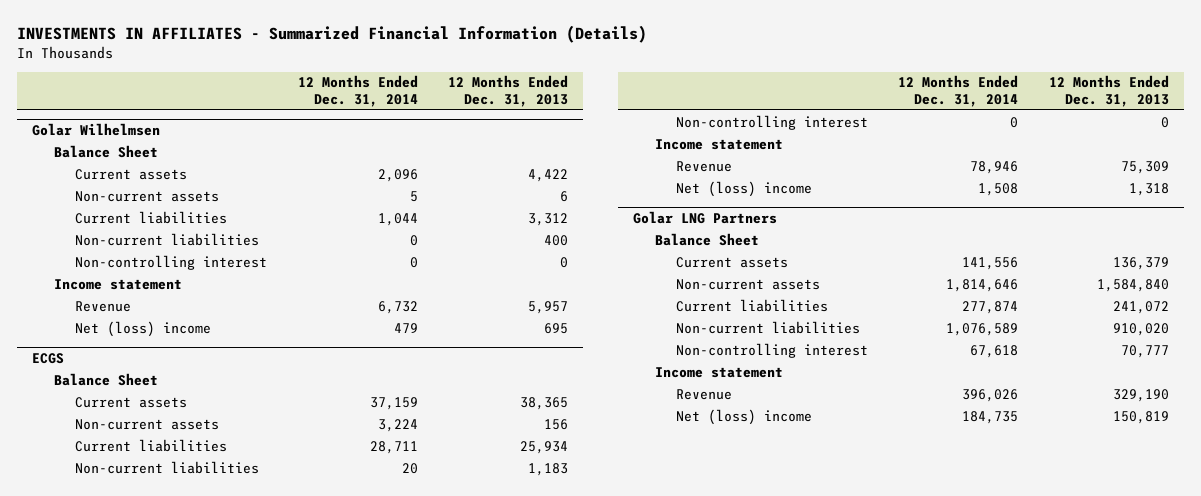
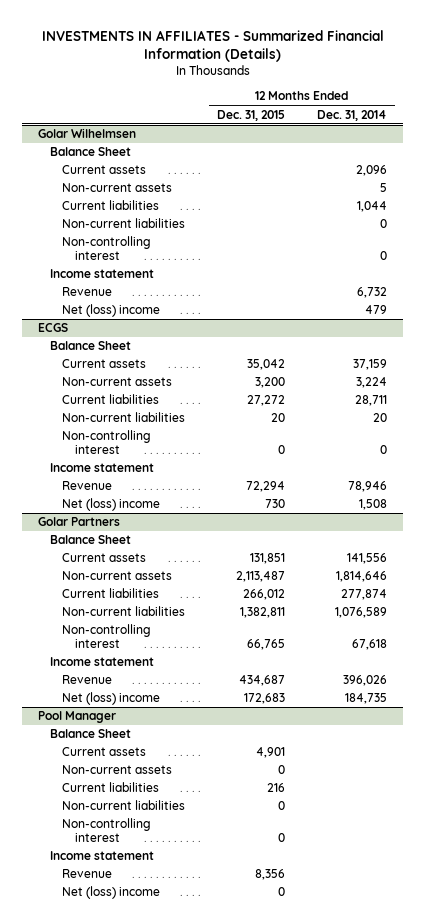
- | 12 Months Ended Dec. 31, 2014 | 12 Months Ended Dec. 31, 2013
+ | 12 Months Ended Dec. 31, 2015 | 12 Months Ended Dec. 31, 2014
- Golar LNG Partners
+ Golar Partners
+ Pool Manager
+ Balance Sheet
+ Current assets | 4,901 |
+ Non-current assets | 0 |
+ Current liabilities | 216 |
+ Non-current liabilities | 0 |
+ Non-controlling interest | 0 |
+ Income statement
+ Revenue | 8,356 |
+ Net (loss) income | 0 |

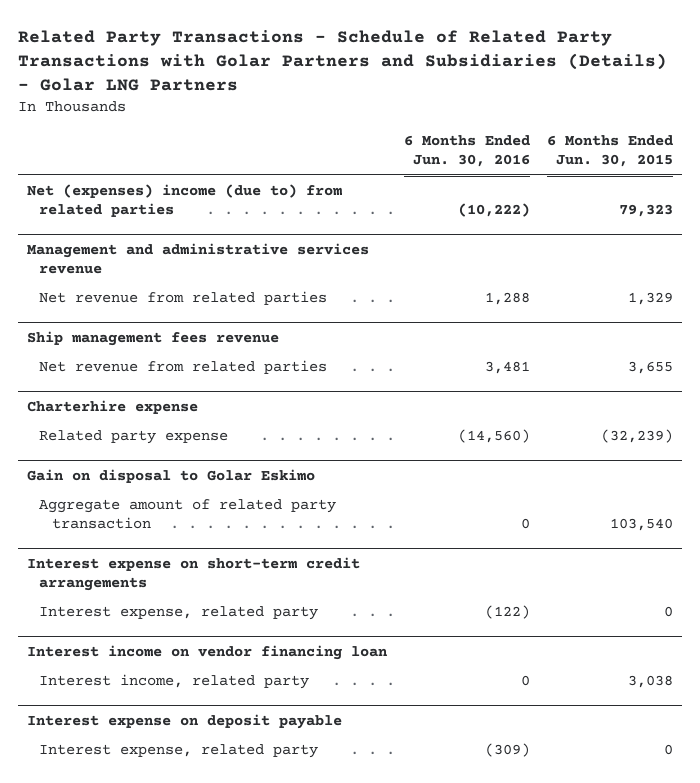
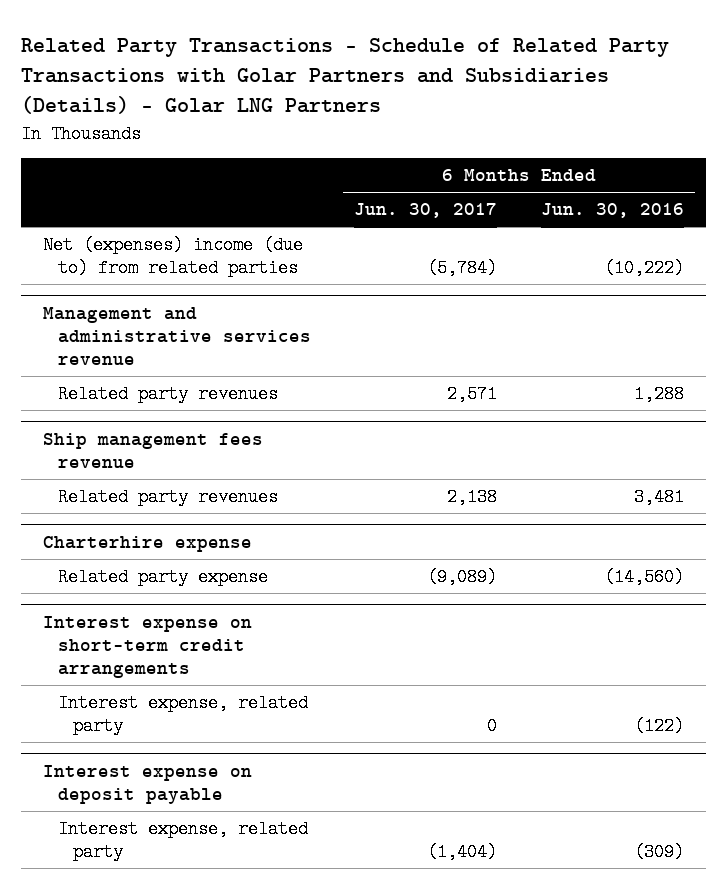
- | 6 Months Ended Jun. 30, 2016 | 6 Months Ended Jun. 30, 2015
+ | 6 Months Ended Jun. 30, 2017 | 6 Months Ended Jun. 30, 2016
@ Management and administrative services revenue
- Net revenue from related parties | 1,288 | 1,329
+ Related party revenues | 2,571 | 1,288
@ Ship management fees revenue
- Net revenue from related parties | 3,481 | 3,655
+ Related party revenues | 2,138 | 3,481
- Gain on disposal to Golar Eskimo
- Aggregate amount of related party transaction | 0 | 103,540
- Interest income on vendor financing loan
- Interest income, related party | 0 | 3,038

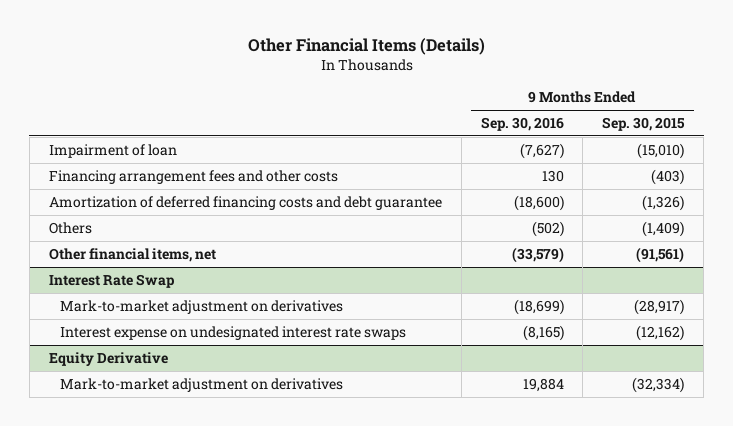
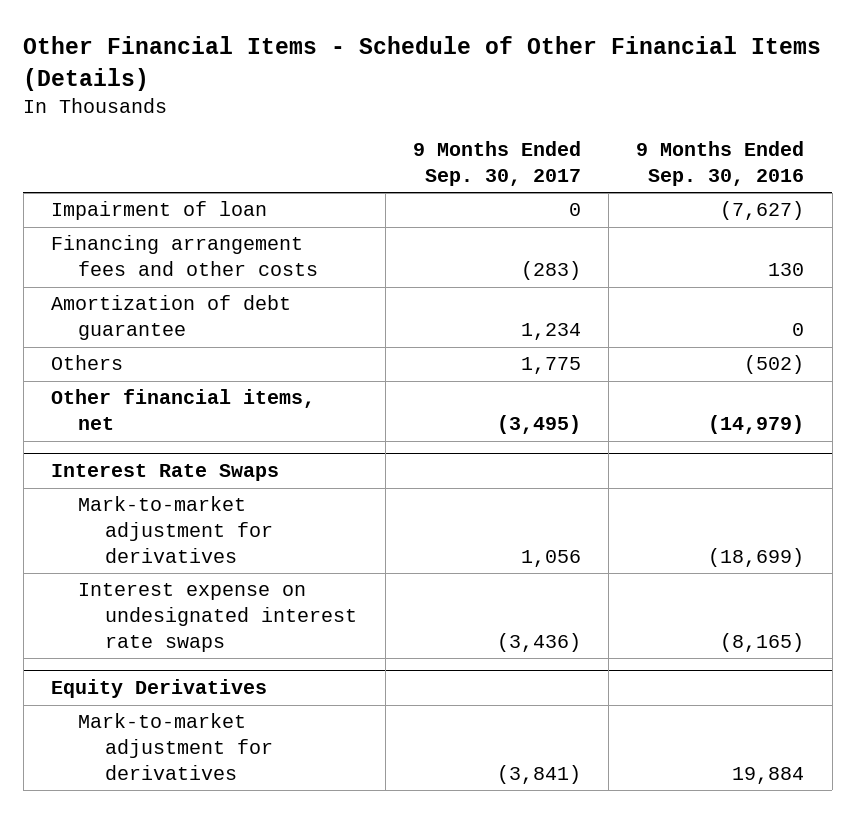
- Other Financial Items (Details)
+ Other Financial Items - Schedule of Other Financial Items (Details)
- | 9 Months Ended Sep. 30, 2016 | 9 Months Ended Sep. 30, 2015
+ | 9 Months Ended Sep. 30, 2017 | 9 Months Ended Sep. 30, 2016
- Amortization of deferred financing costs and debt guarantee | (18,600) | (1,326)
+ Amortization of debt guarantee | 1,234 | 0
- Other financial items, net | (33,579) | (91,561)
- Interest Rate Swap
- Mark-to-market adjustment on derivatives | (18,699) | (28,917)
+ Other financial items, net | (3,495) | (14,979)
+ Interest Rate Swaps
+ Mark-to-market adjustment for derivatives | 1,056 | (18,699)
- Equity Derivative
- Mark-to-market adjustment on derivatives | 19,884 | (32,334)
+ Equity Derivatives
+ Mark-to-market adjustment for derivatives | (3,841) | 19,884

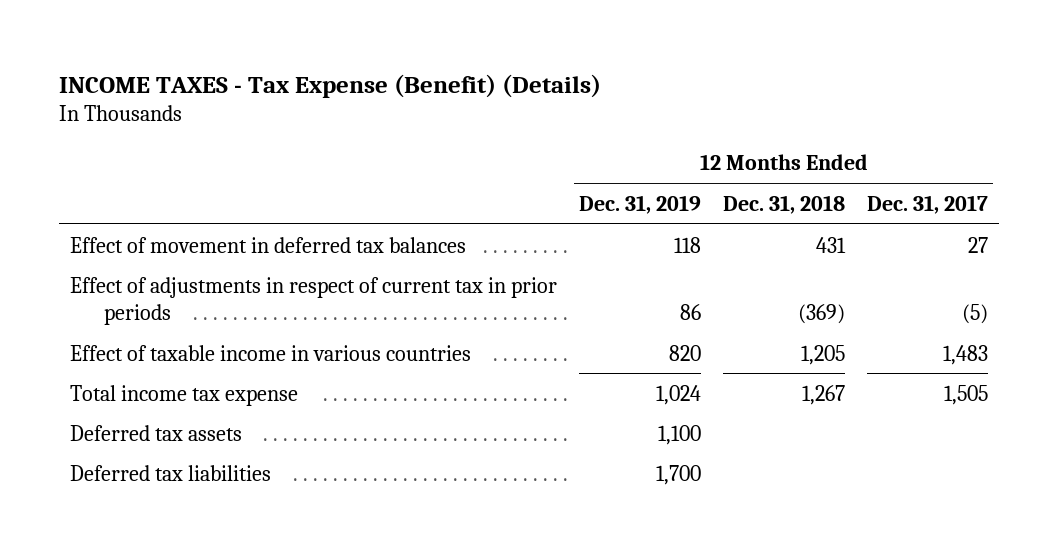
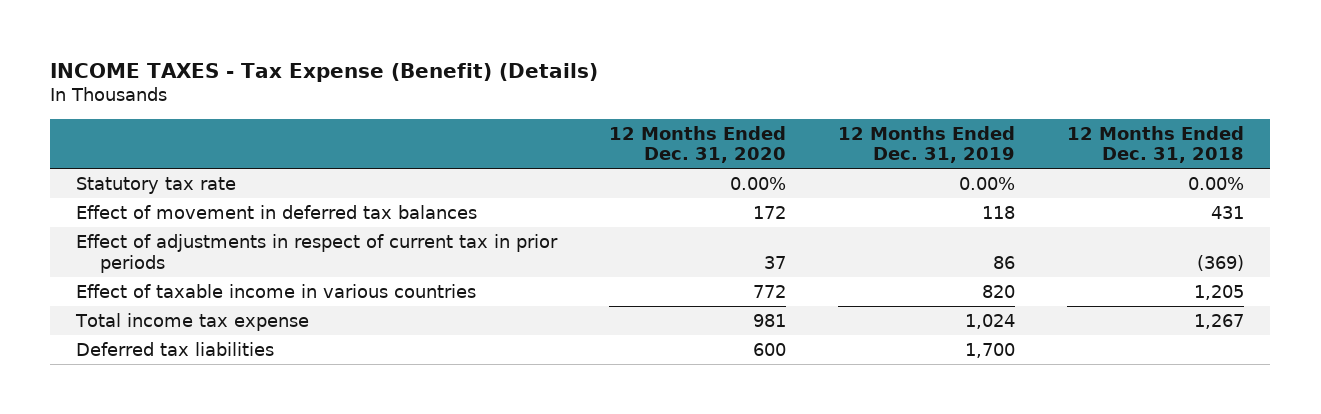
- | 12 Months Ended Dec. 31, 2019 | 12 Months Ended Dec. 31, 2018 | 12 Months Ended Dec. 31, 2017
+ | 12 Months Ended Dec. 31, 2020 | 12 Months Ended Dec. 31, 2019 | 12 Months Ended Dec. 31, 2018
+ Statutory tax rate | 0.00% | 0.00% | 0.00%
- Deferred tax assets | 1,100 | |

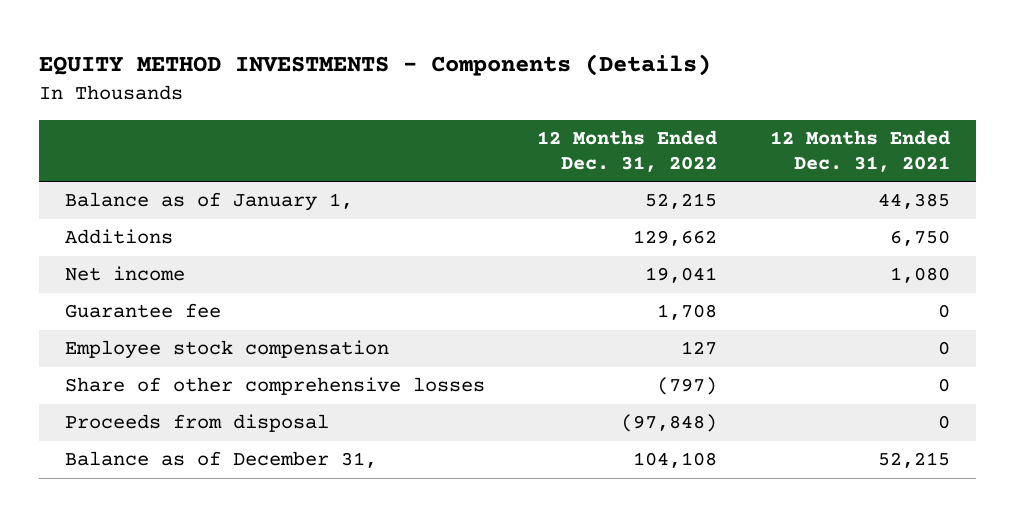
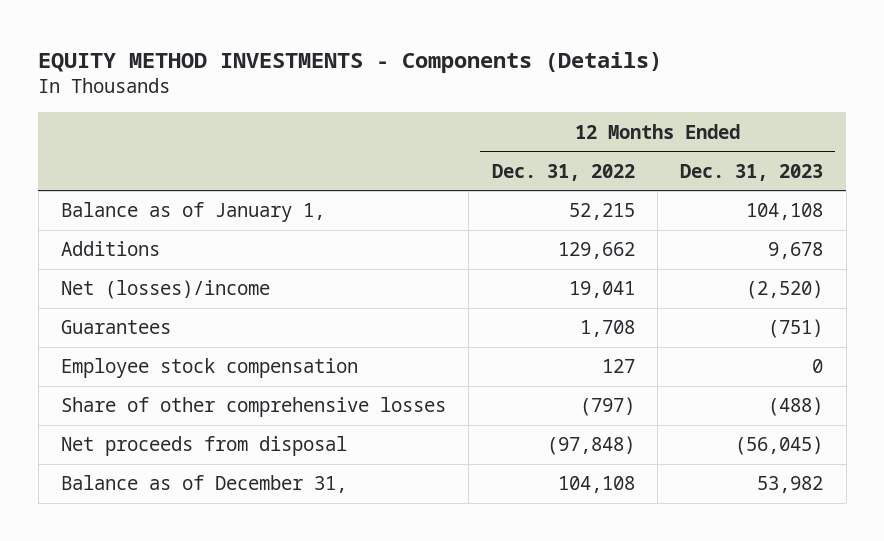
- | 12 Months Ended Dec. 31, 2022 | 12 Months Ended Dec. 31, 2021
+ | 12 Months Ended Dec. 31, 2022 | 12 Months Ended Dec. 31, 2023
- Net income | 19,041 | 1,080
- Guarantee fee | 1,708 | 0
+ Net (losses)/income | 19,041 | (2,520)
+ Guarantees | 1,708 | (751)
- Proceeds from disposal | (97,848) | 0
+ Net proceeds from disposal | (97,848) | (56,045)

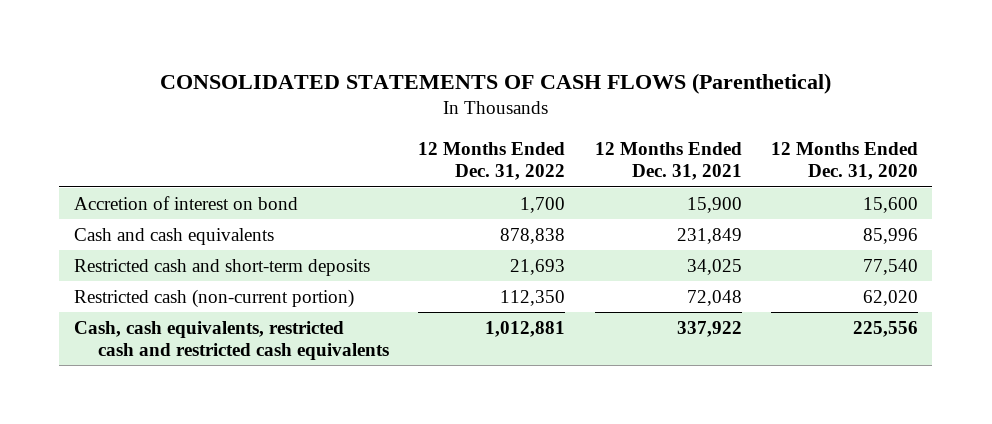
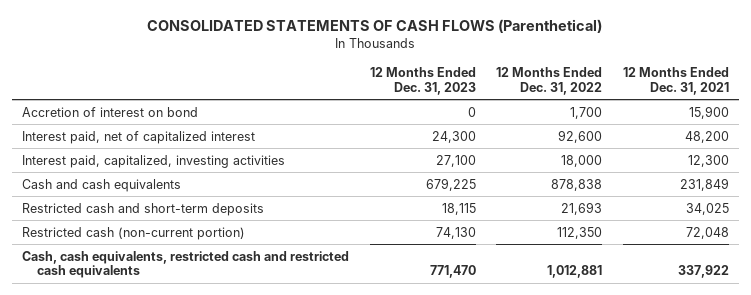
- | 12 Months Ended Dec. 31, 2022 | 12 Months Ended Dec. 31, 2021 | 12 Months Ended Dec. 31, 2020
+ | 12 Months Ended Dec. 31, 2023 | 12 Months Ended Dec. 31, 2022 | 12 Months Ended Dec. 31, 2021
+ Interest paid, net of capitalized interest | 24,300 | 92,600 | 48,200
+ Interest paid, capitalized, investing activities | 27,100 | 18,000 | 12,300

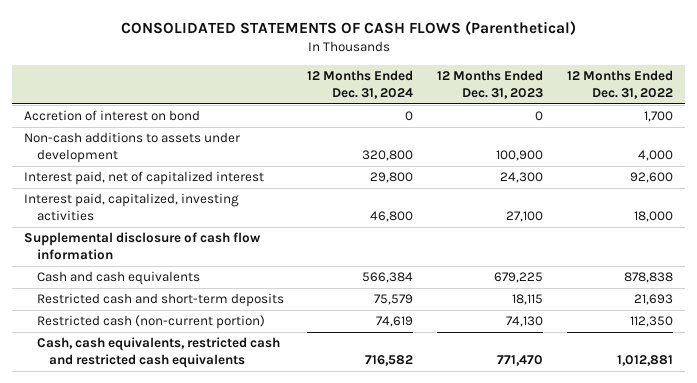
- | 12 Months Ended Dec. 31, 2023 | 12 Months Ended Dec. 31, 2022 | 12 Months Ended Dec. 31, 2021
+ | 12 Months Ended Dec. 31, 2024 | 12 Months Ended Dec. 31, 2023 | 12 Months Ended Dec. 31, 2022
+ Non-cash additions to assets under development | 320,800 | 100,900 | 4,000
+ Supplemental disclosure of cash flow information

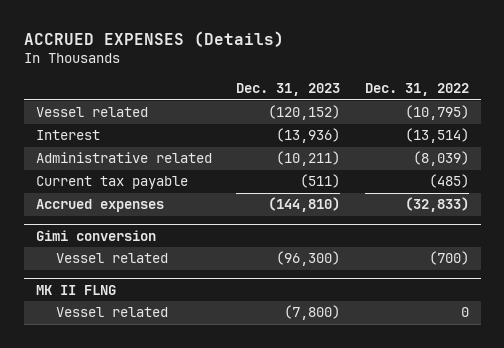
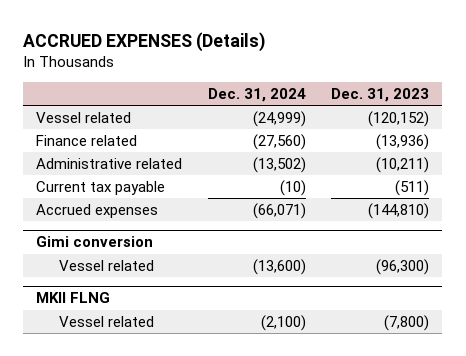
- | Dec. 31, 2023 | Dec. 31, 2022
+ | Dec. 31, 2024 | Dec. 31, 2023
- Interest | (13,936) | (13,514)
+ Finance related | (27,560) | (13,936)
- MK II FLNG
+ MKII FLNG

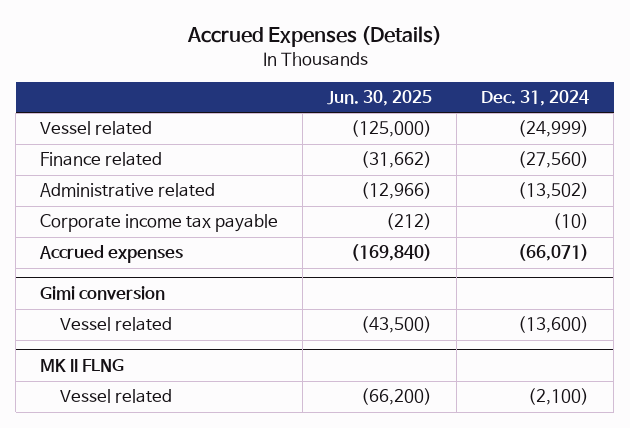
- ACCRUED EXPENSES (Details)
+ Accrued Expenses (Details)
- | Dec. 31, 2024 | Dec. 31, 2023
+ | Jun. 30, 2025 | Dec. 31, 2024
- Current tax payable | (10) | (511)
+ Corporate income tax payable | (212) | (10)
- MKII FLNG
+ MK II FLNG

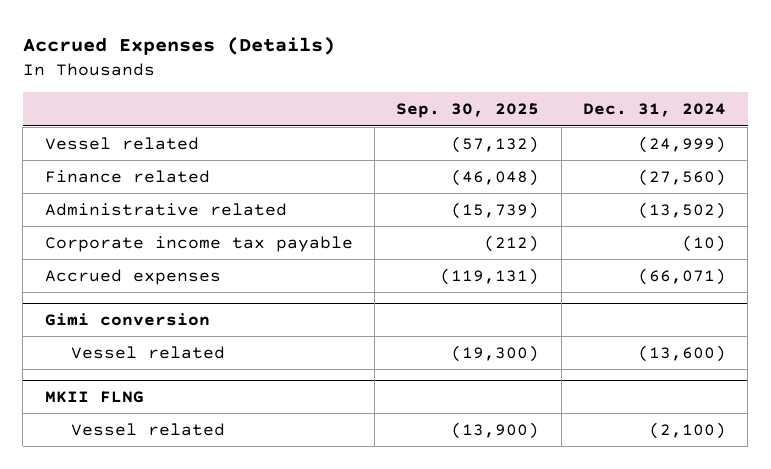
- | Jun. 30, 2025 | Dec. 31, 2024
+ | Sep. 30, 2025 | Dec. 31, 2024
- MK II FLNG
+ MKII FLNG

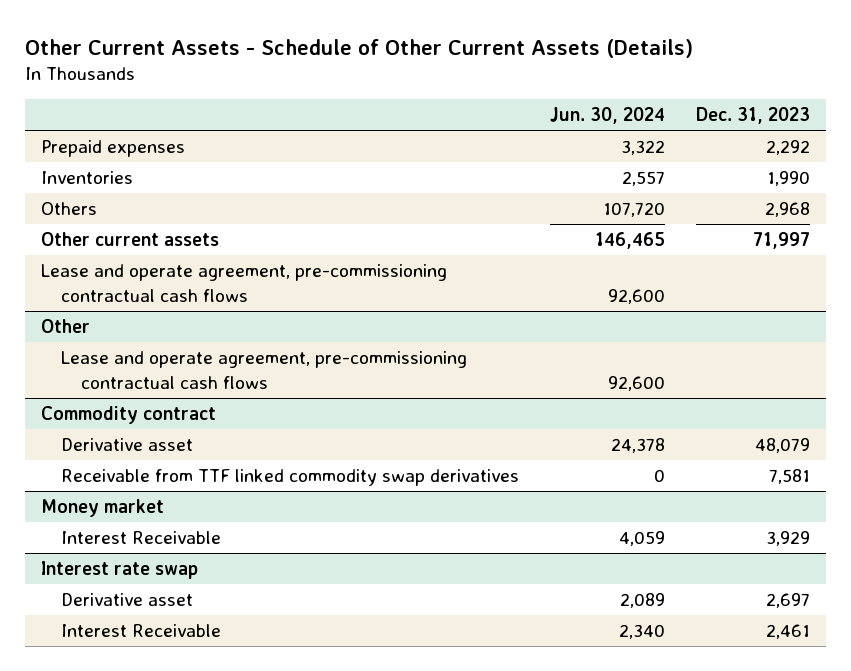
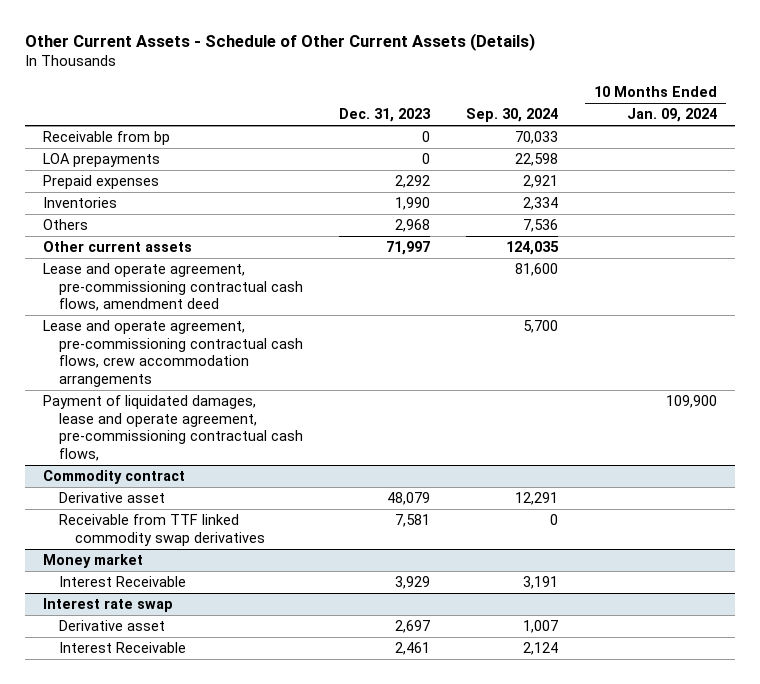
- | Jun. 30, 2024 | Dec. 31, 2023
+ | Dec. 31, 2023 | Sep. 30, 2024 | 10 Months Ended Jan. 09, 2024
+ Receivable from bp | 0 | 70,033 |
+ LOA prepayments | 0 | 22,598 |
- Lease and operate agreement, pre-commissioning contractual cash flows | 92,600 |
- Other
- Lease and operate agreement, pre-commissioning contractual cash flows | 92,600 |
+ Lease and operate agreement, pre-commissioning contractual cash flows, amendment deed | | 81,600 |
+ Lease and operate agreement, pre-commissioning contractual cash flows, crew accommodation arrangements | | 5,700 |
+ Payment of liquidated damages, lease and operate agreement, pre-commissioning contractual cash flows, | | | 109,900

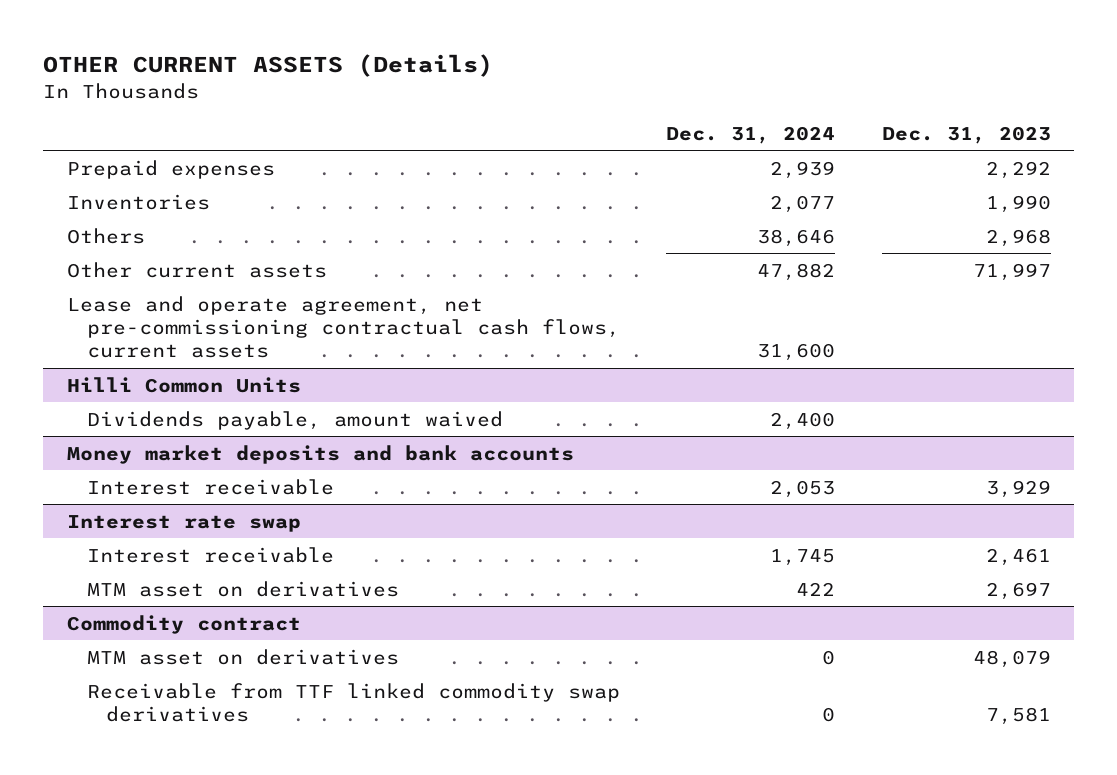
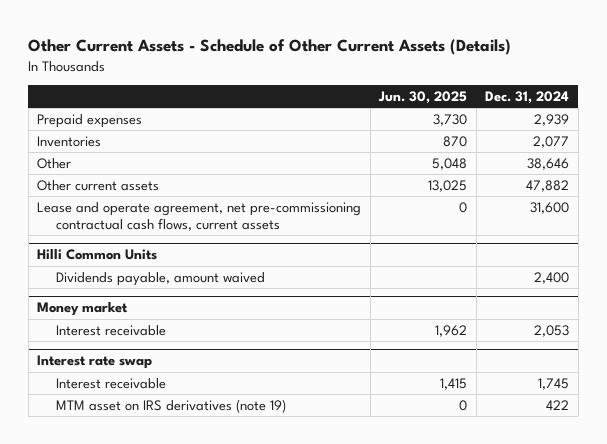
- OTHER CURRENT ASSETS (Details)
+ Other Current Assets - Schedule of Other Current Assets (Details)
- | Dec. 31, 2024 | Dec. 31, 2023
+ | Jun. 30, 2025 | Dec. 31, 2024
- Others | 38,646 | 2,968
+ Other | 5,048 | 38,646
- Money market deposits and bank accounts
+ Money market
@ Interest rate swap
- MTM asset on derivatives | 422 | 2,697
- Commodity contract
- MTM asset on derivatives | 0 | 48,079
- Receivable from TTF linked commodity swap derivatives | 0 | 7,581
@ Interest rate swap
+ MTM asset on IRS derivatives (note 19) | 0 | 422

